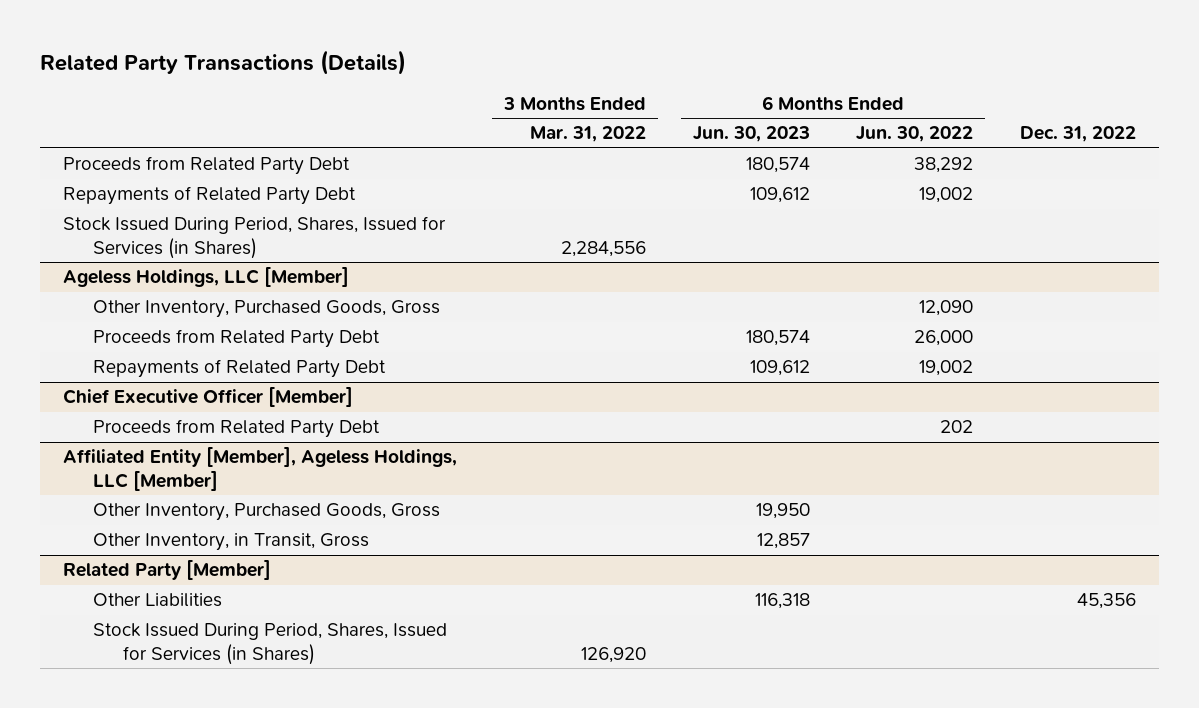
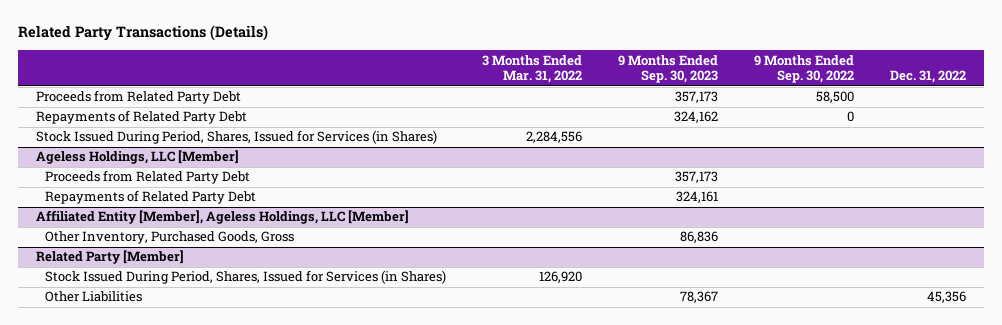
- | 3 Months Ended Mar. 31, 2022 | 6 Months Ended Jun. 30, 2023 | 6 Months Ended Jun. 30, 2022 | Dec. 31, 2022
+ | 3 Months Ended Mar. 31, 2022 | 9 Months Ended Sep. 30, 2023 | 9 Months Ended Sep. 30, 2022 | Dec. 31, 2022
@ Ageless Holdings, LLC [Member]
- Other Inventory, Purchased Goods, Gross | | | 12,090 |
- Chief Executive Officer [Member]
- Proceeds from Related Party Debt | | | 202 |
@ Affiliated Entity [Member], Ageless Holdings, LLC [Member]
- Other Inventory, in Transit, Gross | | 12,857 | |
@ Related Party [Member]
moved down: Other Liabilities | | 78,367 | | 45,356

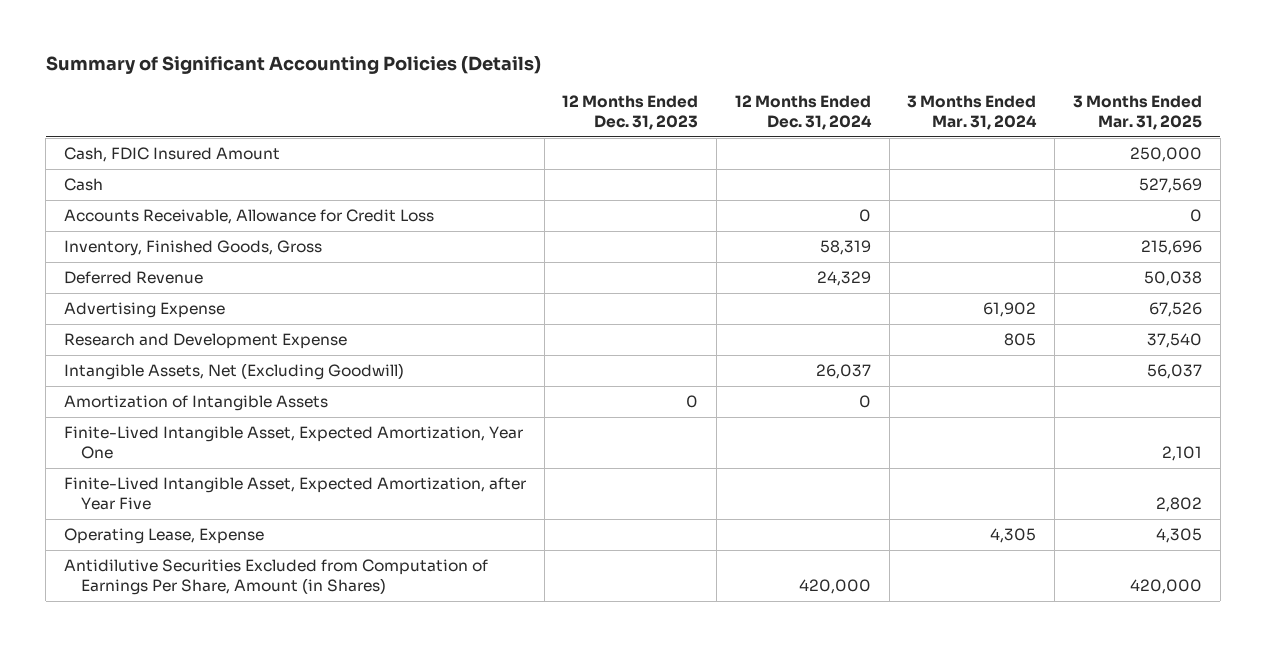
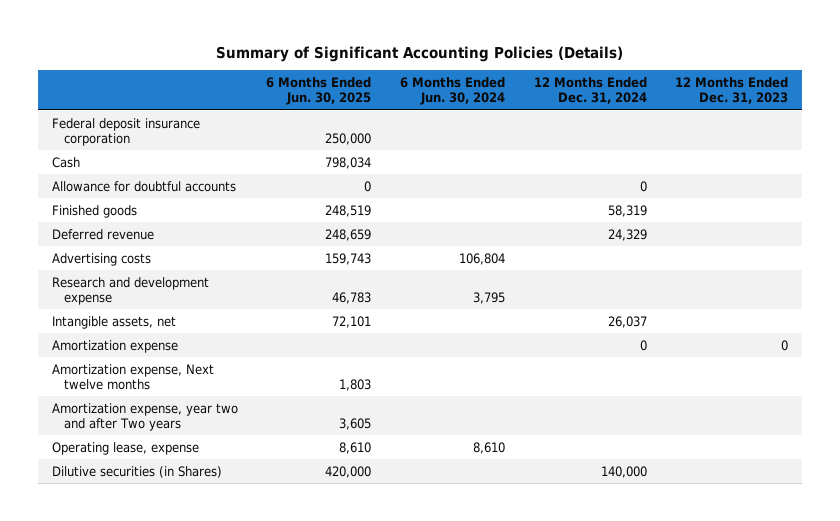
- | 12 Months Ended Dec. 31, 2023 | 12 Months Ended Dec. 31, 2024 | 3 Months Ended Mar. 31, 2024 | 3 Months Ended Mar. 31, 2025
+ | 6 Months Ended Jun. 30, 2025 | 6 Months Ended Jun. 30, 2024 | 12 Months Ended Dec. 31, 2024 | 12 Months Ended Dec. 31, 2023
- Cash, FDIC Insured Amount | | | | 250,000
+ Federal deposit insurance corporation | 250,000 | | |
- Accounts Receivable, Allowance for Credit Loss | | 0 | | 0
- Inventory, Finished Goods, Gross | | 58,319 | | 215,696
- Deferred Revenue | | 24,329 | | 50,038
- Advertising Expense | | | 61,902 | 67,526
- Research and Development Expense | | | 805 | 37,540
- Intangible Assets, Net (Excluding Goodwill) | | 26,037 | | 56,037
- Amortization of Intangible Assets | 0 | 0 | |
- Finite-Lived Intangible Asset, Expected Amortization, Year One | | | | 2,101
- Finite-Lived Intangible Asset, Expected Amortization, after Year Five | | | | 2,802
- Operating Lease, Expense | | | 4,305 | 4,305
- Antidilutive Securities Excluded from Computation of Earnings Per Share, Amount (in Shares) | | 420,000 | | 420,000
+ Allowance for doubtful accounts | 0 | | 0 |
+ Finished goods | 248,519 | | 58,319 |
+ Deferred revenue | 248,659 | | 24,329 |
+ Advertising costs | 159,743 | 106,804 | |
+ Research and development expense | 46,783 | 3,795 | |
+ Intangible assets, net | 72,101 | | 26,037 |
+ Amortization expense | | | 0 | 0
+ Amortization expense, Next twelve months | 1,803 | | |
+ Amortization expense, year two and after Two years | 3,605 | | |
+ Operating lease, expense | 8,610 | 8,610 | |
+ Dilutive securities (in Shares) | 420,000 | | 140,000 |

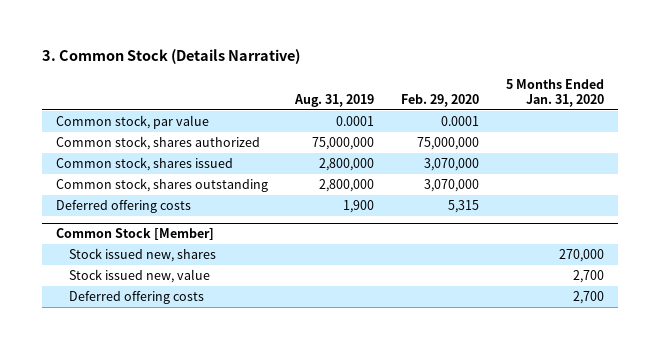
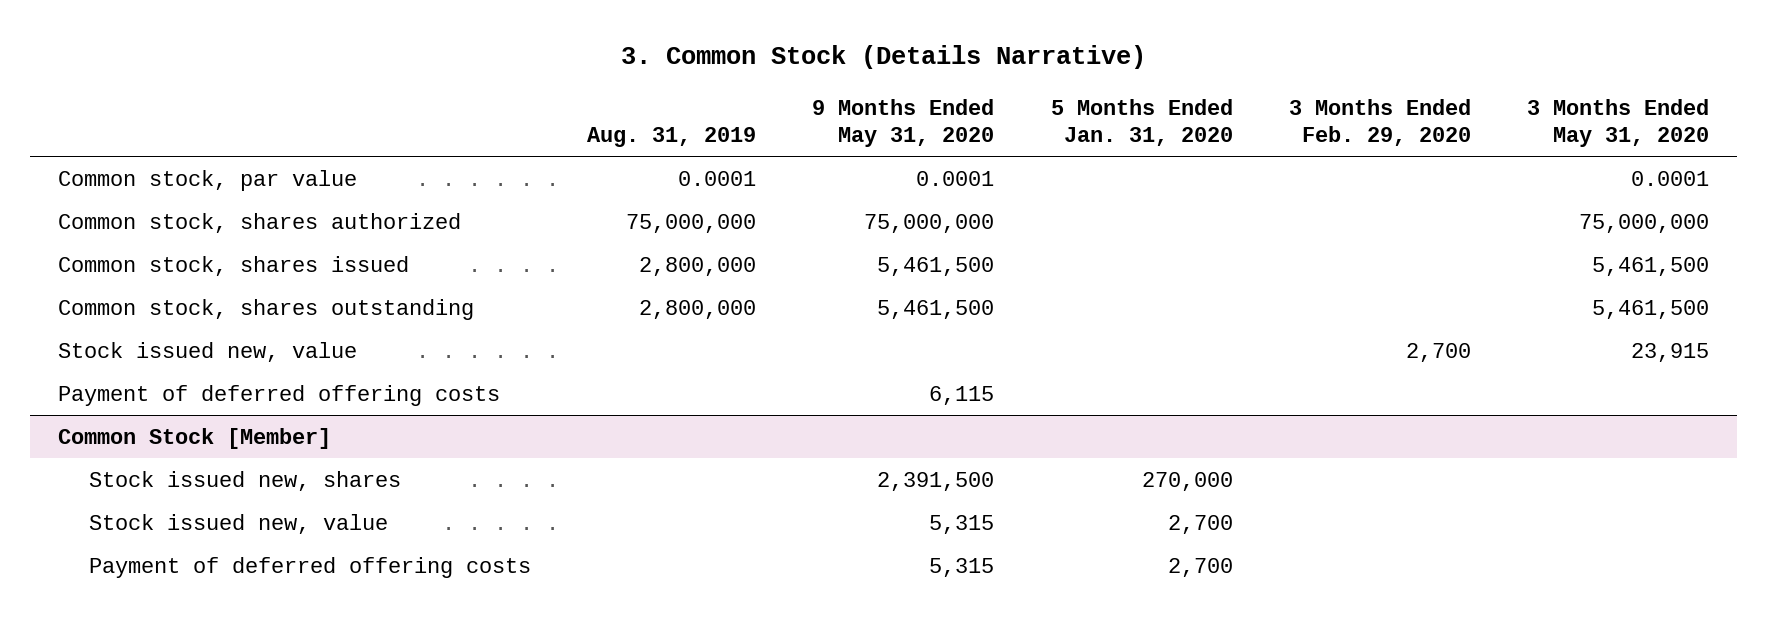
- | Aug. 31, 2019 | Feb. 29, 2020 | 5 Months Ended Jan. 31, 2020
+ | Aug. 31, 2019 | 9 Months Ended May 31, 2020 | 5 Months Ended Jan. 31, 2020 | 3 Months Ended Feb. 29, 2020 | 3 Months Ended May 31, 2020
- Deferred offering costs | 1,900 | 5,315 |
+ Stock issued new, value | | | | 2,700 | 23,915
+ Payment of deferred offering costs | | 6,115 | | |
@ Common Stock [Member]
- Deferred offering costs | | | 2,700
+ Payment of deferred offering costs | | 5,315 | 2,700 | |

